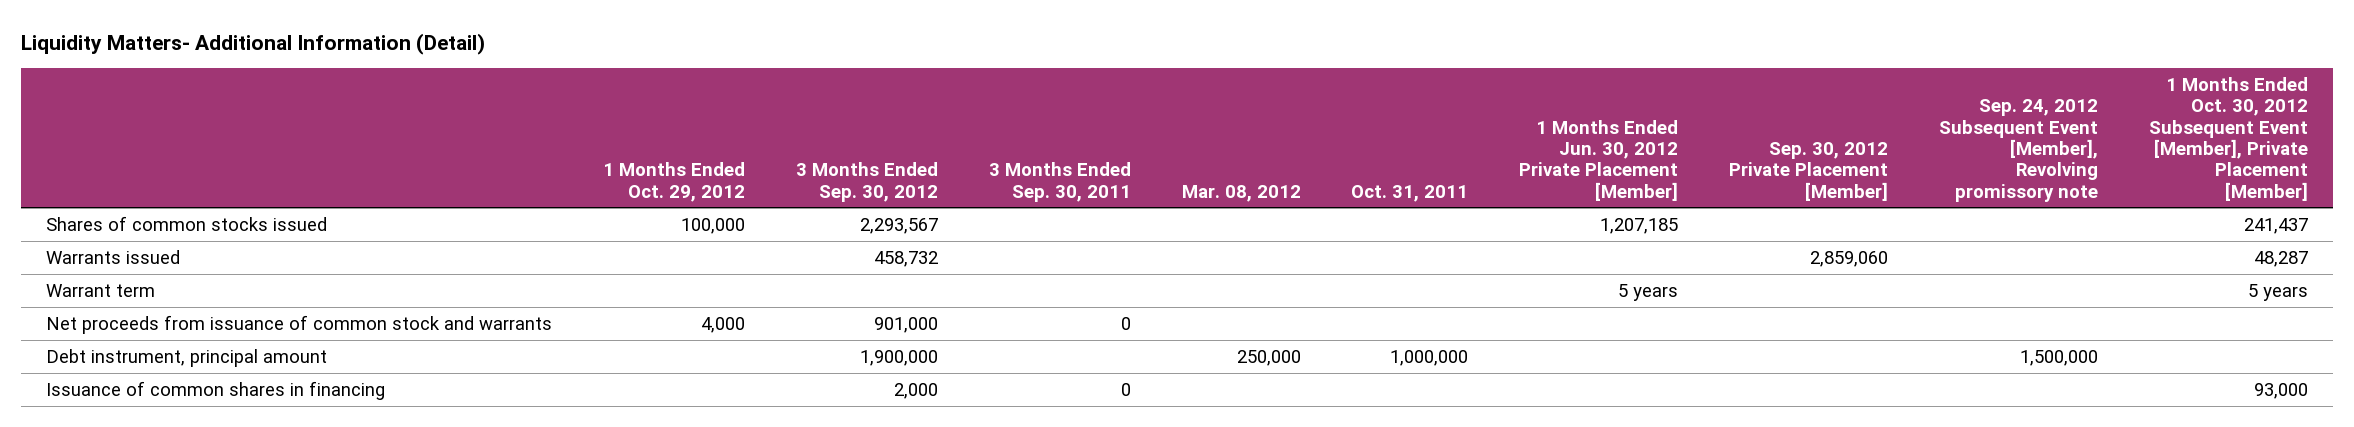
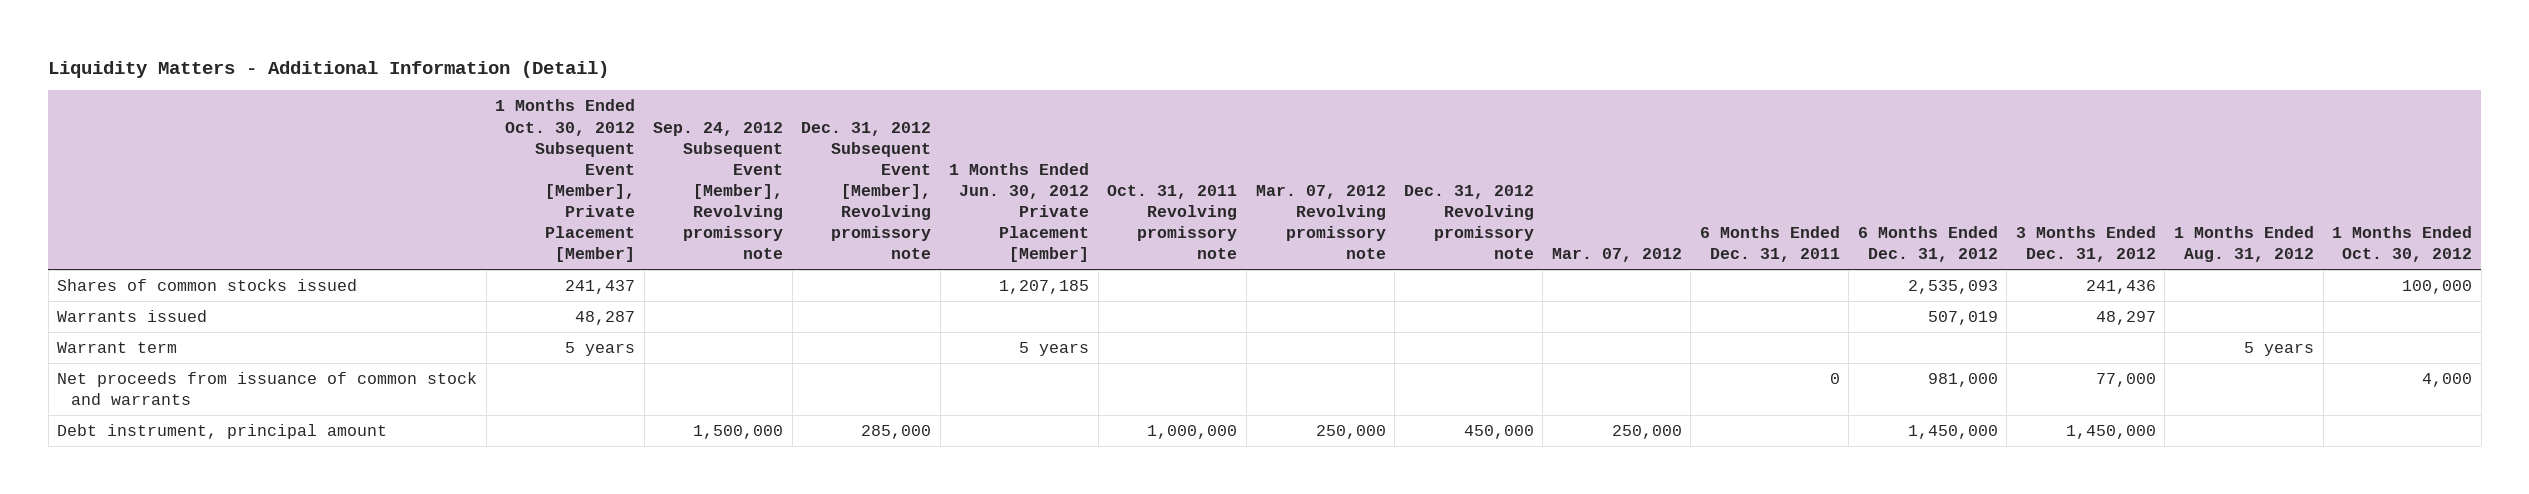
- Liquidity Matters- Additional Information (Detail)
+ Liquidity Matters - Additional Information (Detail)
- | 1 Months Ended Oct. 29, 2012 | 3 Months Ended Sep. 30, 2012 | 3 Months Ended Sep. 30, 2011 | Mar. 08, 2012 | Oct. 31, 2011 | 1 Months Ended Jun. 30, 2012 Private Placement [Member] | Sep. 30, 2012 Private Placement [Member] | Sep. 24, 2012 Subsequent Event [Member], Revolving promissory note | 1 Months Ended Oct. 30, 2012 Subsequent Event [Member], Private Placement [Member]
+ | 1 Months Ended Oct. 30, 2012 Subsequent Event [Member], Private Placement [Member] | Sep. 24, 2012 Subsequent Event [Member], Revolving promissory note | Dec. 31, 2012 Subsequent Event [Member], Revolving promissory note | 1 Months Ended Jun. 30, 2012 Private Placement [Member] | Oct. 31, 2011 Revolving promissory note | Mar. 07, 2012 Revolving promissory note | Dec. 31, 2012 Revolving promissory note | Mar. 07, 2012 | 6 Months Ended Dec. 31, 2011 | 6 Months Ended Dec. 31, 2012 | 3 Months Ended Dec. 31, 2012 | 1 Months Ended Aug. 31, 2012 | 1 Months Ended Oct. 30, 2012
- Issuance of common shares in financing | | 2,000 | 0 | | | | | | 93,000

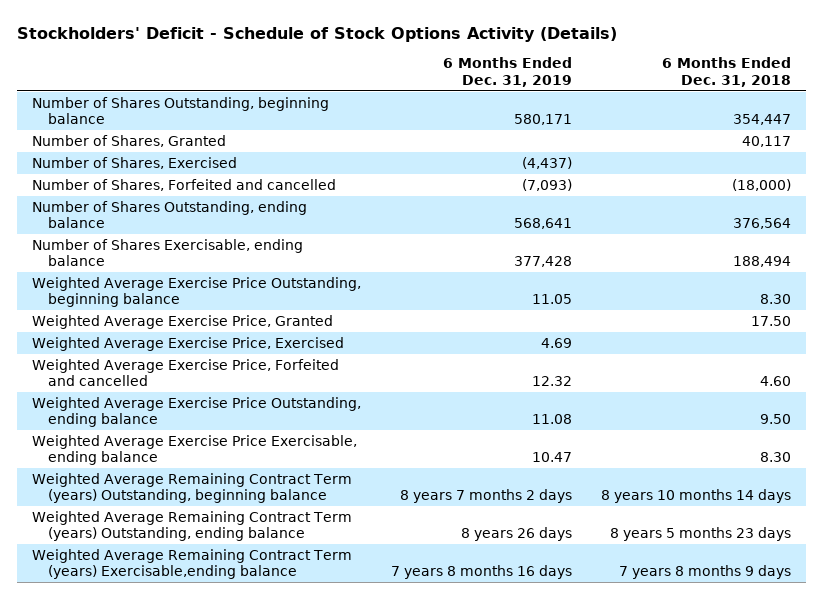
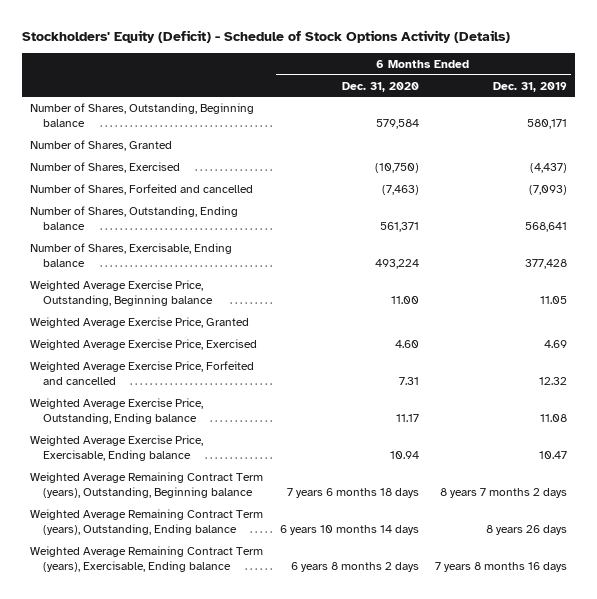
- Stockholders' Deficit - Schedule of Stock Options Activity (Details)
+ Stockholders' Equity (Deficit) - Schedule of Stock Options Activity (Details)
- | 6 Months Ended Dec. 31, 2019 | 6 Months Ended Dec. 31, 2018
+ | 6 Months Ended Dec. 31, 2020 | 6 Months Ended Dec. 31, 2019
- Number of Shares Outstanding, beginning balance | 580,171 | 354,447
+ Number of Shares, Outstanding, Beginning balance | 579,584 | 580,171
- Number of Shares Outstanding, ending balance | 568,641 | 376,564
- Number of Shares Exercisable, ending balance | 377,428 | 188,494
- Weighted Average Exercise Price Outstanding, beginning balance | 11.05 | 8.30
+ Number of Shares, Outstanding, Ending balance | 561,371 | 568,641
+ Number of Shares, Exercisable, Ending balance | 493,224 | 377,428
+ Weighted Average Exercise Price, Outstanding, Beginning balance | 11.00 | 11.05
- Weighted Average Exercise Price Outstanding, ending balance | 11.08 | 9.50
- Weighted Average Exercise Price Exercisable, ending balance | 10.47 | 8.30
- Weighted Average Remaining Contract Term (years) Outstanding, beginning balance | 8 years 7 months 2 days | 8 years 10 months 14 days
- Weighted Average Remaining Contract Term (years) Outstanding, ending balance | 8 years 26 days | 8 years 5 months 23 days
- Weighted Average Remaining Contract Term (years) Exercisable,ending balance | 7 years 8 months 16 days | 7 years 8 months 9 days
+ Weighted Average Exercise Price, Outstanding, Ending balance | 11.17 | 11.08
+ Weighted Average Exercise Price, Exercisable, Ending balance | 10.94 | 10.47
+ Weighted Average Remaining Contract Term (years), Outstanding, Beginning balance | 7 years 6 months 18 days | 8 years 7 months 2 days
+ Weighted Average Remaining Contract Term (years), Outstanding, Ending balance | 6 years 10 months 14 days | 8 years 26 days
+ Weighted Average Remaining Contract Term (years), Exercisable, Ending balance | 6 years 8 months 2 days | 7 years 8 months 16 days

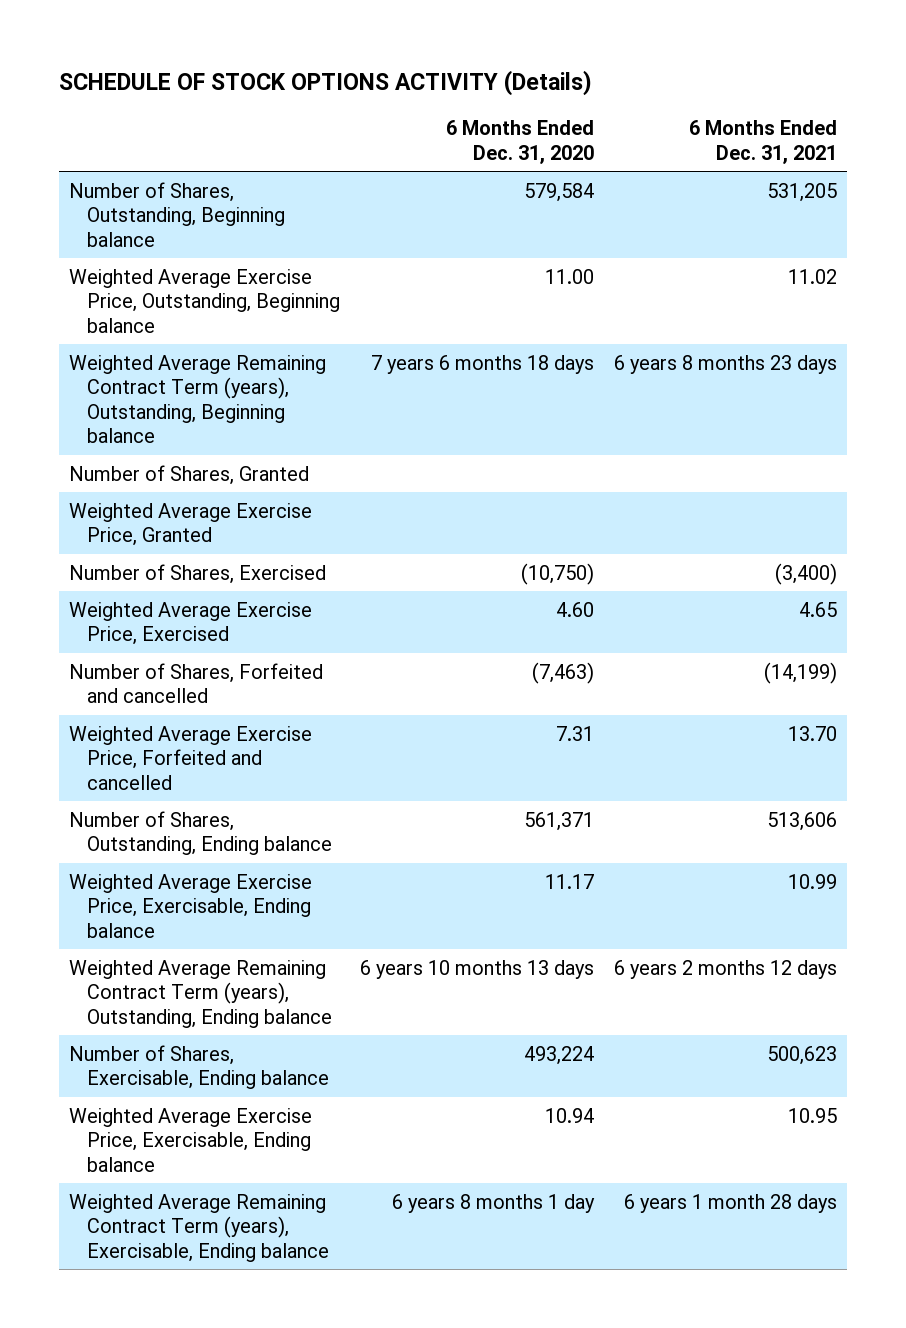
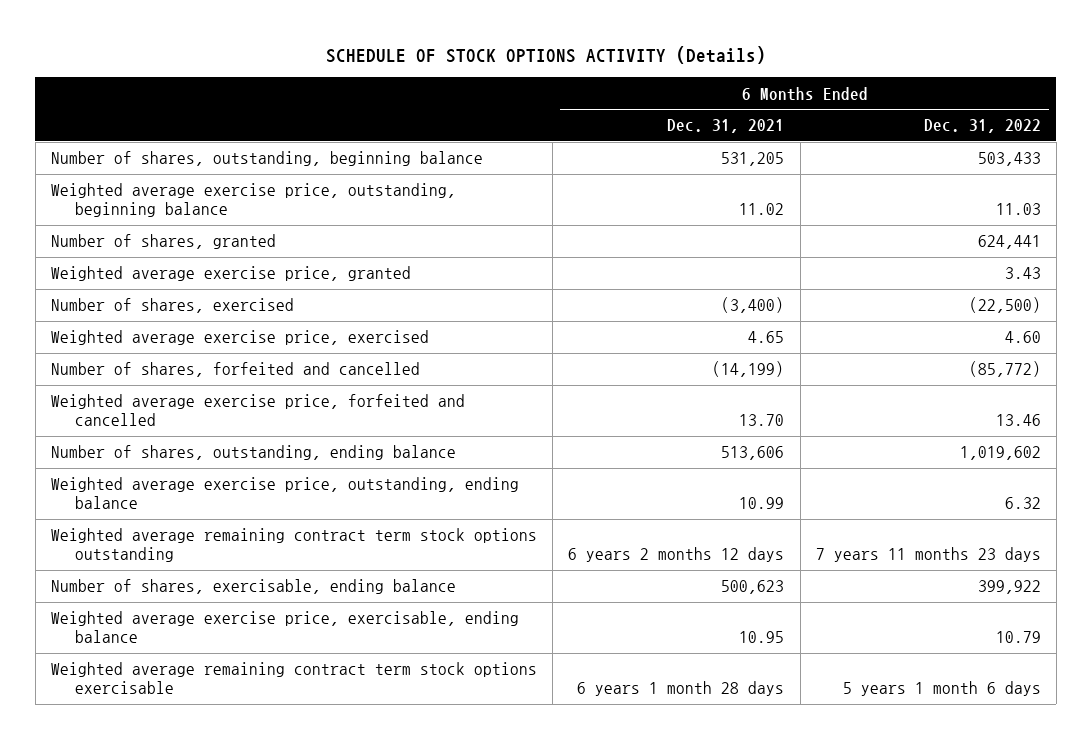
- | 6 Months Ended Dec. 31, 2020 | 6 Months Ended Dec. 31, 2021
+ | 6 Months Ended Dec. 31, 2021 | 6 Months Ended Dec. 31, 2022
- Number of Shares, Outstanding, Beginning balance | 579,584 | 531,205
- Weighted Average Exercise Price, Outstanding, Beginning balance | 11.00 | 11.02
- Weighted Average Remaining Contract Term (years), Outstanding, Beginning balance | 7 years 6 months 18 days | 6 years 8 months 23 days
- Number of Shares, Granted
- Weighted Average Exercise Price, Granted
- Number of Shares, Exercised | (10,750) | (3,400)
- Weighted Average Exercise Price, Exercised | 4.60 | 4.65
- Number of Shares, Forfeited and cancelled | (7,463) | (14,199)
- Weighted Average Exercise Price, Forfeited and cancelled | 7.31 | 13.70
- Number of Shares, Outstanding, Ending balance | 561,371 | 513,606
- Weighted Average Exercise Price, Exercisable, Ending balance | 11.17 | 10.99
- Weighted Average Remaining Contract Term (years), Outstanding, Ending balance | 6 years 10 months 13 days | 6 years 2 months 12 days
- Number of Shares, Exercisable, Ending balance | 493,224 | 500,623
- Weighted Average Exercise Price, Exercisable, Ending balance | 10.94 | 10.95
- Weighted Average Remaining Contract Term (years), Exercisable, Ending balance | 6 years 8 months 1 day | 6 years 1 month 28 days
+ Number of shares, outstanding, beginning balance | 531,205 | 503,433
+ Weighted average exercise price, outstanding, beginning balance | 11.02 | 11.03
+ Number of shares, granted | | 624,441
+ Weighted average exercise price, granted | | 3.43
+ Number of shares, exercised | (3,400) | (22,500)
+ Weighted average exercise price, exercised | 4.65 | 4.60
+ Number of shares, forfeited and cancelled | (14,199) | (85,772)
+ Weighted average exercise price, forfeited and cancelled | 13.70 | 13.46
+ Number of shares, outstanding, ending balance | 513,606 | 1,019,602
+ Weighted average exercise price, outstanding, ending balance | 10.99 | 6.32
+ Weighted average remaining contract term stock options outstanding | 6 years 2 months 12 days | 7 years 11 months 23 days
+ Number of shares, exercisable, ending balance | 500,623 | 399,922
+ Weighted average exercise price, exercisable, ending balance | 10.95 | 10.79
+ Weighted average remaining contract term stock options exercisable | 6 years 1 month 28 days | 5 years 1 month 6 days

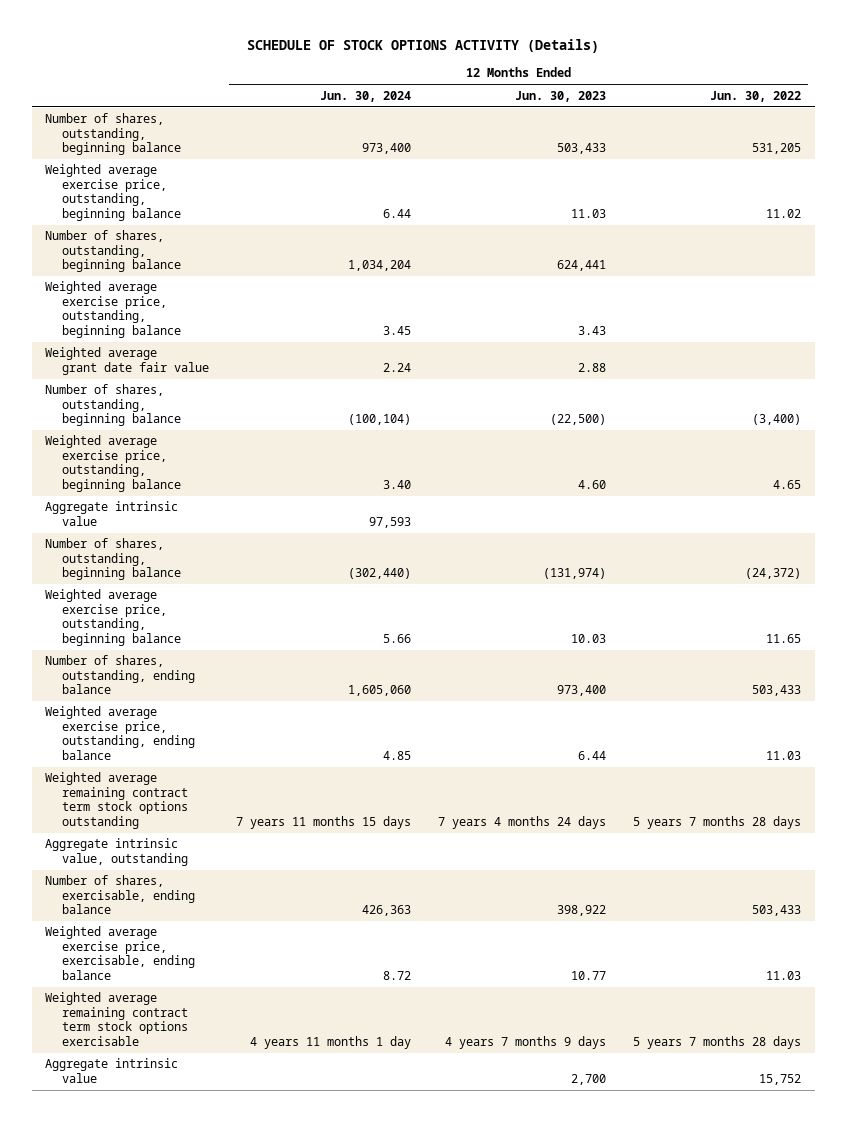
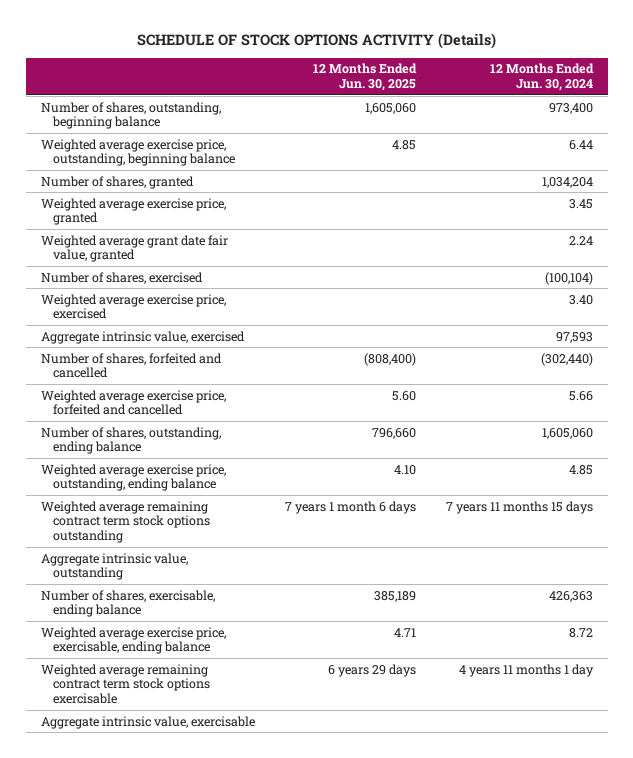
- | 12 Months Ended Jun. 30, 2024 | 12 Months Ended Jun. 30, 2023 | 12 Months Ended Jun. 30, 2022
+ | 12 Months Ended Jun. 30, 2025 | 12 Months Ended Jun. 30, 2024
- Number of shares, outstanding, beginning balance | 1,034,204 | 624,441 |
- Weighted average exercise price, outstanding, beginning balance | 3.45 | 3.43 |
- Weighted average grant date fair value | 2.24 | 2.88 |
- Number of shares, outstanding, beginning balance | (100,104) | (22,500) | (3,400)
- Weighted average exercise price, outstanding, beginning balance | 3.40 | 4.60 | 4.65
- Aggregate intrinsic value | 97,593 | |
- Number of shares, outstanding, beginning balance | (302,440) | (131,974) | (24,372)
- Weighted average exercise price, outstanding, beginning balance | 5.66 | 10.03 | 11.65
+ Number of shares, granted | | 1,034,204
+ Weighted average exercise price, granted | | 3.45
+ Weighted average grant date fair value, granted | | 2.24
+ Number of shares, exercised | | (100,104)
+ Weighted average exercise price, exercised | | 3.40
+ Aggregate intrinsic value, exercised | | 97,593
+ Number of shares, forfeited and cancelled | (808,400) | (302,440)
+ Weighted average exercise price, forfeited and cancelled | 5.60 | 5.66
- Aggregate intrinsic value | | 2,700 | 15,752
+ Aggregate intrinsic value, exercisable

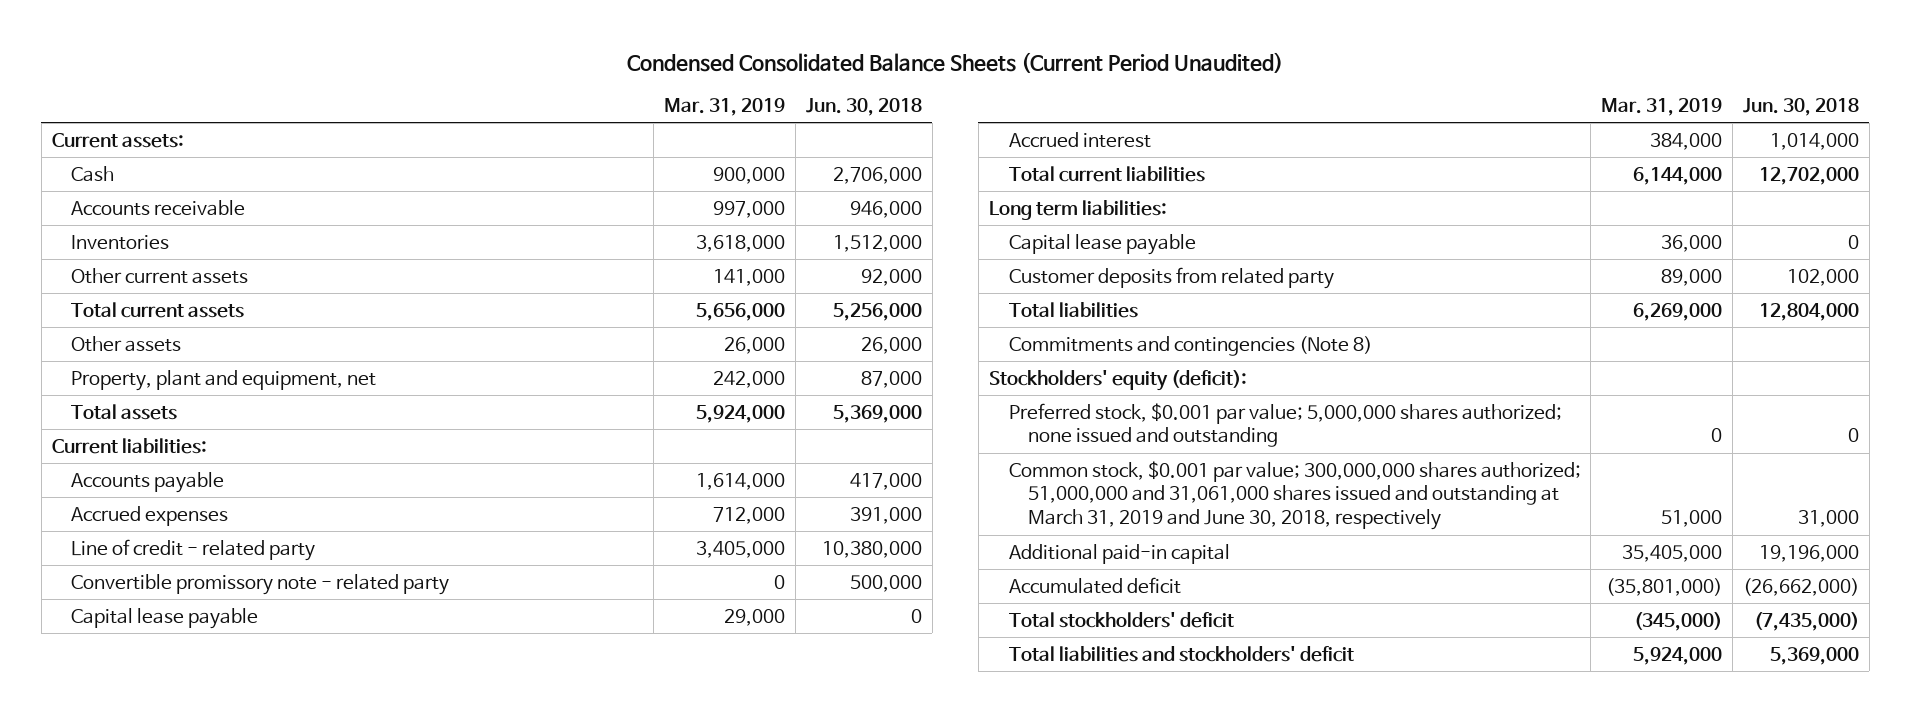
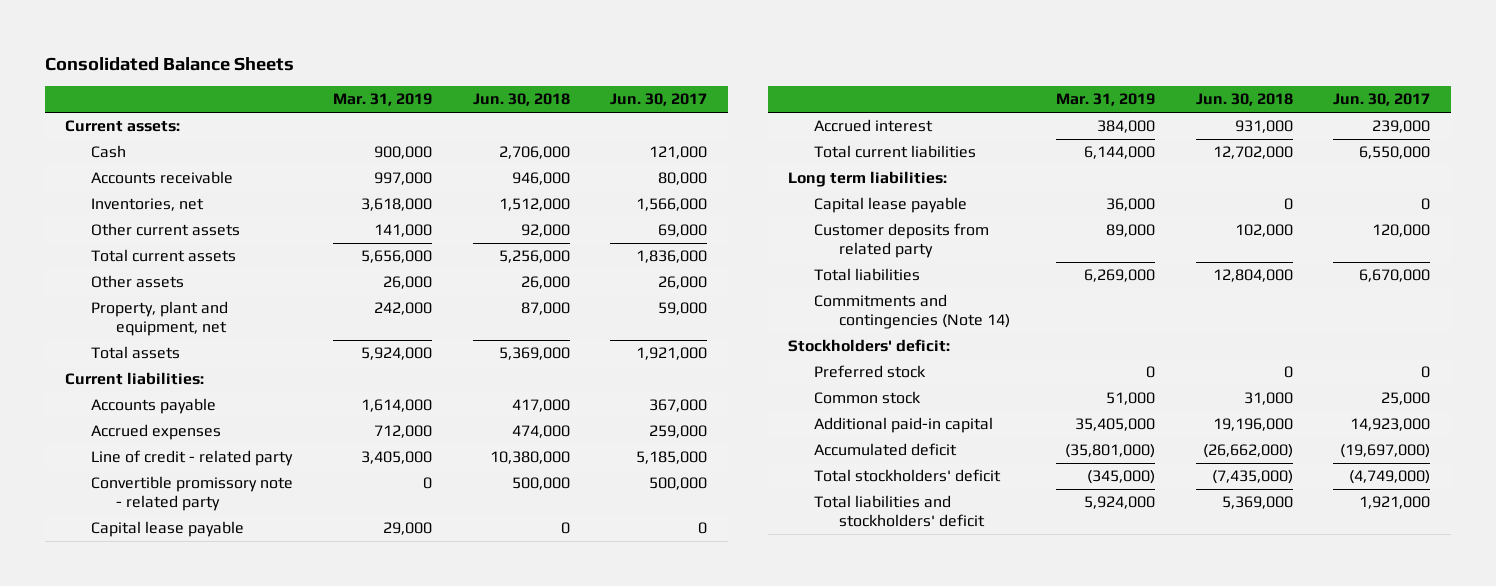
- Condensed Consolidated Balance Sheets (Current Period Unaudited)
+ Consolidated Balance Sheets
- | Mar. 31, 2019 | Jun. 30, 2018
+ | Mar. 31, 2019 | Jun. 30, 2018 | Jun. 30, 2017
- Inventories | 3,618,000 | 1,512,000
+ Inventories, net | 3,618,000 | 1,512,000 | 1,566,000
- Accrued expenses | 712,000 | 391,000
+ Accrued expenses | 712,000 | 474,000 | 259,000
- Accrued interest | 384,000 | 1,014,000
+ Accrued interest | 384,000 | 931,000 | 239,000
- Commitments and contingencies (Note 8)
- Stockholders' equity (deficit):
- Preferred stock, $0.001 par value; 5,000,000 shares authorized; none issued and outstanding | 0 | 0
- Common stock, $0.001 par value; 300,000,000 shares authorized; 51,000,000 and 31,061,000 shares issued and outstanding at March 31, 2019 and June 30, 2018, respectively | 51,000 | 31,000
+ Commitments and contingencies (Note 14)
+ Stockholders' deficit:
+ Preferred stock | 0 | 0 | 0
+ Common stock | 51,000 | 31,000 | 25,000

